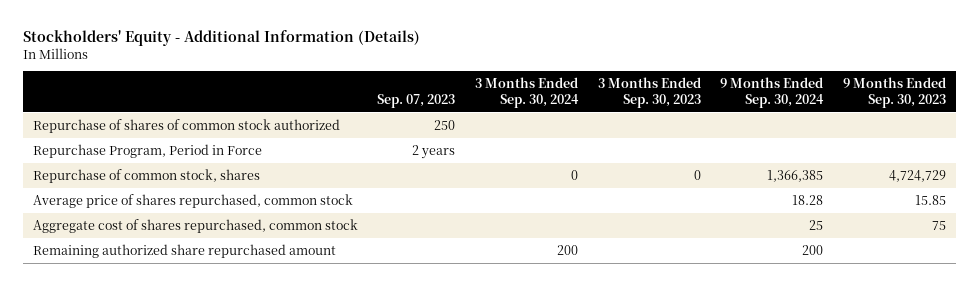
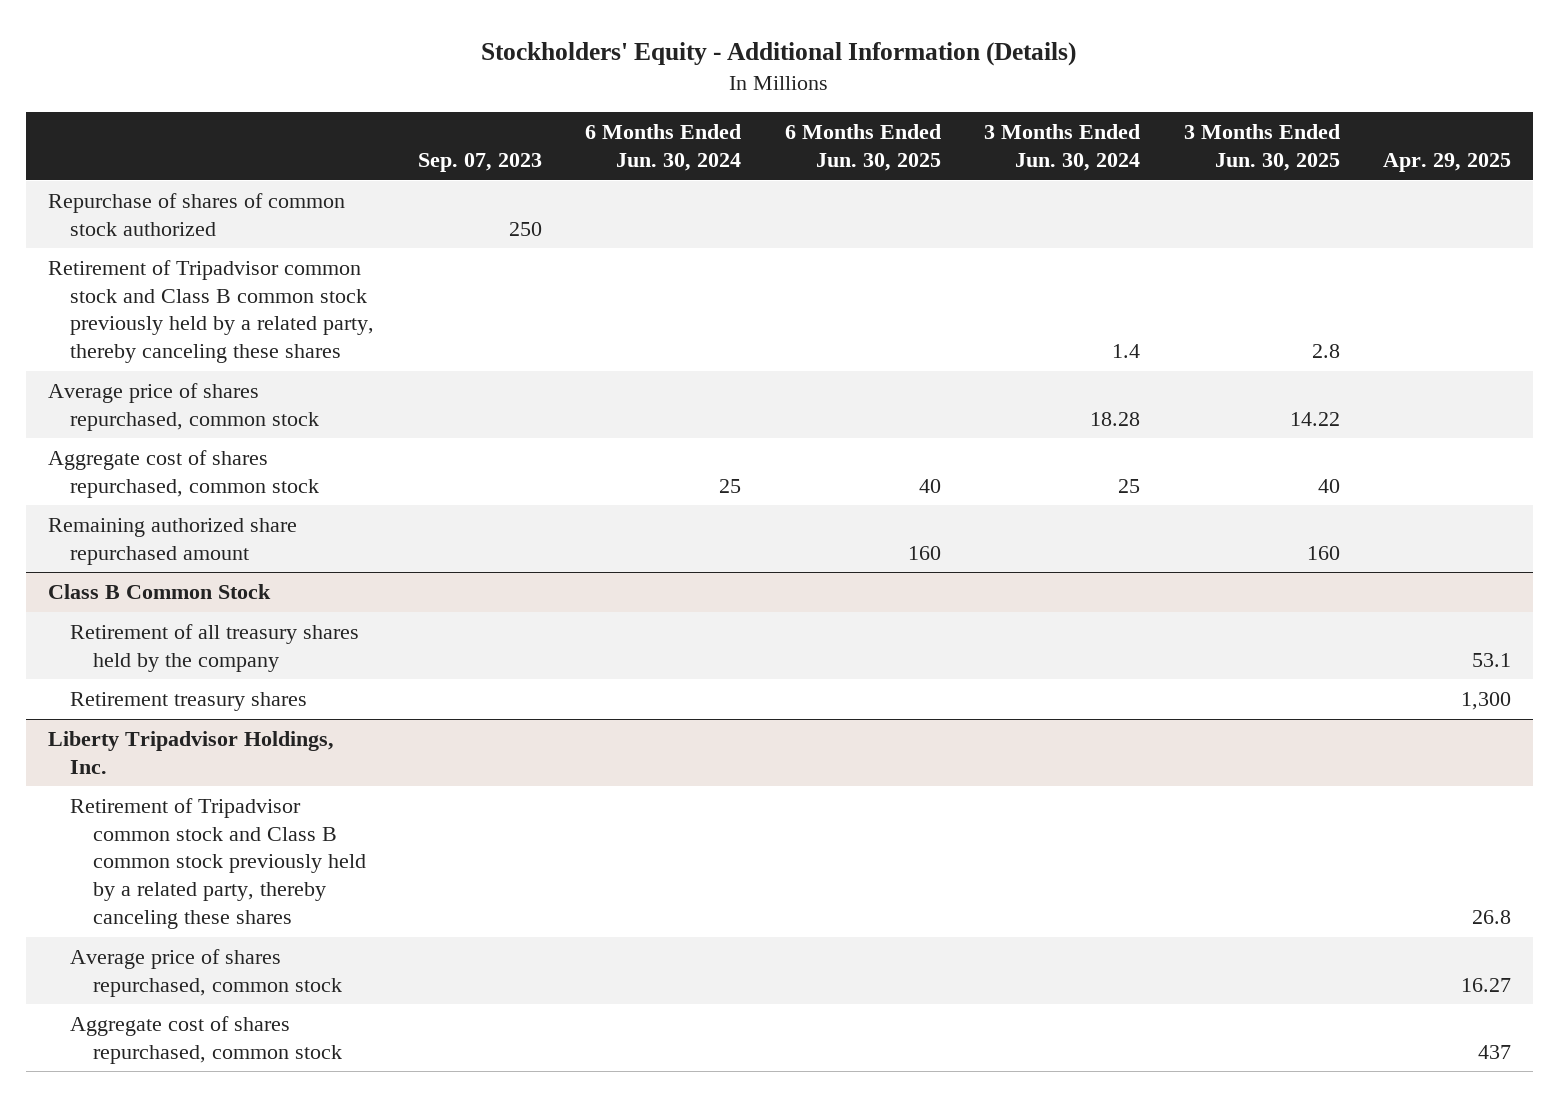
- | Sep. 07, 2023 | 3 Months Ended Sep. 30, 2024 | 3 Months Ended Sep. 30, 2023 | 9 Months Ended Sep. 30, 2024 | 9 Months Ended Sep. 30, 2023
+ | Sep. 07, 2023 | 6 Months Ended Jun. 30, 2024 | 6 Months Ended Jun. 30, 2025 | 3 Months Ended Jun. 30, 2024 | 3 Months Ended Jun. 30, 2025 | Apr. 29, 2025
- Repurchase Program, Period in Force | 2 years | | | |
- Repurchase of common stock, shares | | 0 | 0 | 1,366,385 | 4,724,729
+ Retirement of Tripadvisor common stock and Class B common stock previously held by a related party, thereby canceling these shares | | | | 1.4 | 2.8 |
+ Class B Common Stock
+ Retirement of all treasury shares held by the company | | | | | | 53.1
+ Retirement treasury shares | | | | | | 1,300
+ Liberty Tripadvisor Holdings, Inc.
+ Retirement of Tripadvisor common stock and Class B common stock previously held by a related party, thereby canceling these shares | | | | | | 26.8
+ Average price of shares repurchased, common stock | | | | | | 16.27
+ Aggregate cost of shares repurchased, common stock | | | | | | 437

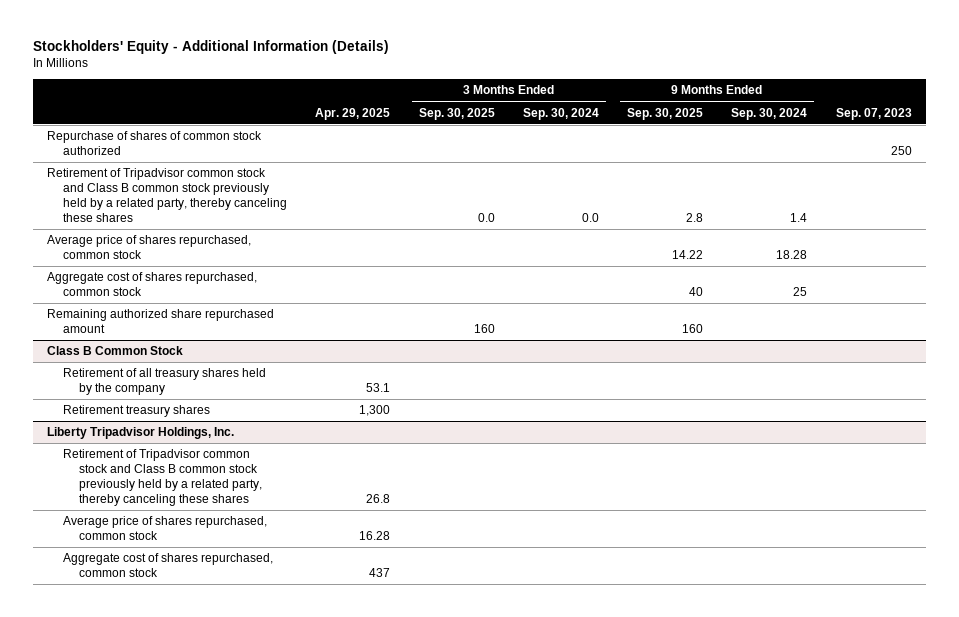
- | Sep. 07, 2023 | 6 Months Ended Jun. 30, 2024 | 6 Months Ended Jun. 30, 2025 | 3 Months Ended Jun. 30, 2024 | 3 Months Ended Jun. 30, 2025 | Apr. 29, 2025
+ | Apr. 29, 2025 | 3 Months Ended Sep. 30, 2025 | 3 Months Ended Sep. 30, 2024 | 9 Months Ended Sep. 30, 2025 | 9 Months Ended Sep. 30, 2024 | Sep. 07, 2023
@ Liberty Tripadvisor Holdings, Inc.
- Average price of shares repurchased, common stock | | | | | | 16.27
+ Average price of shares repurchased, common stock | 16.28 | | | | |

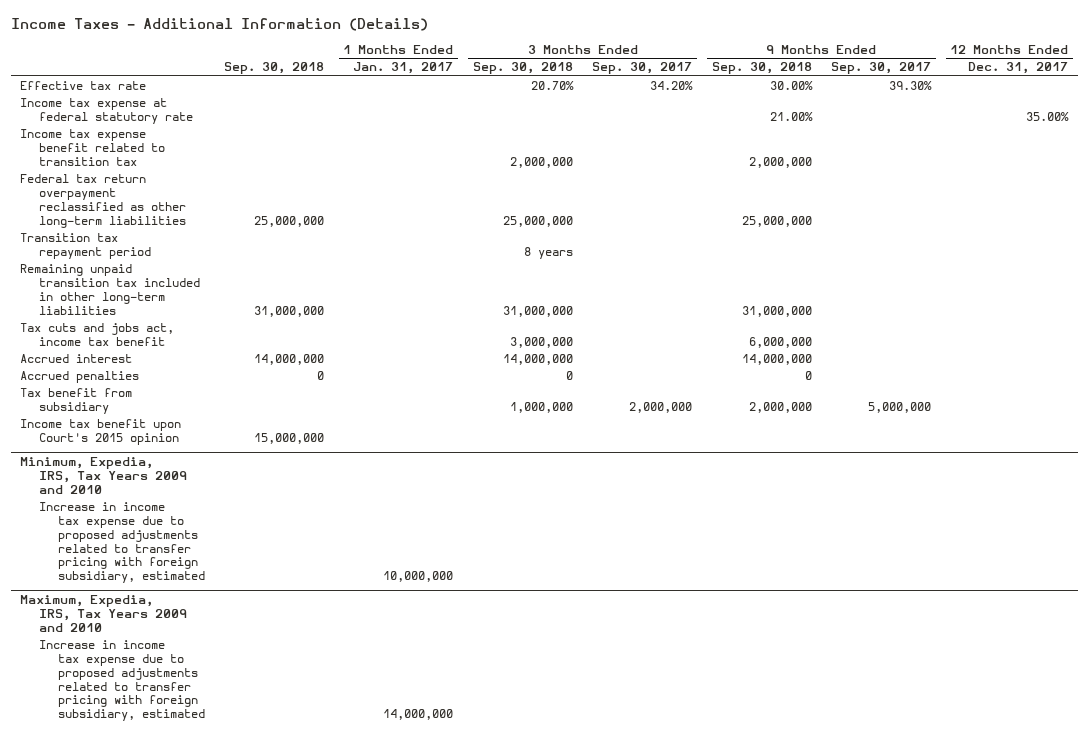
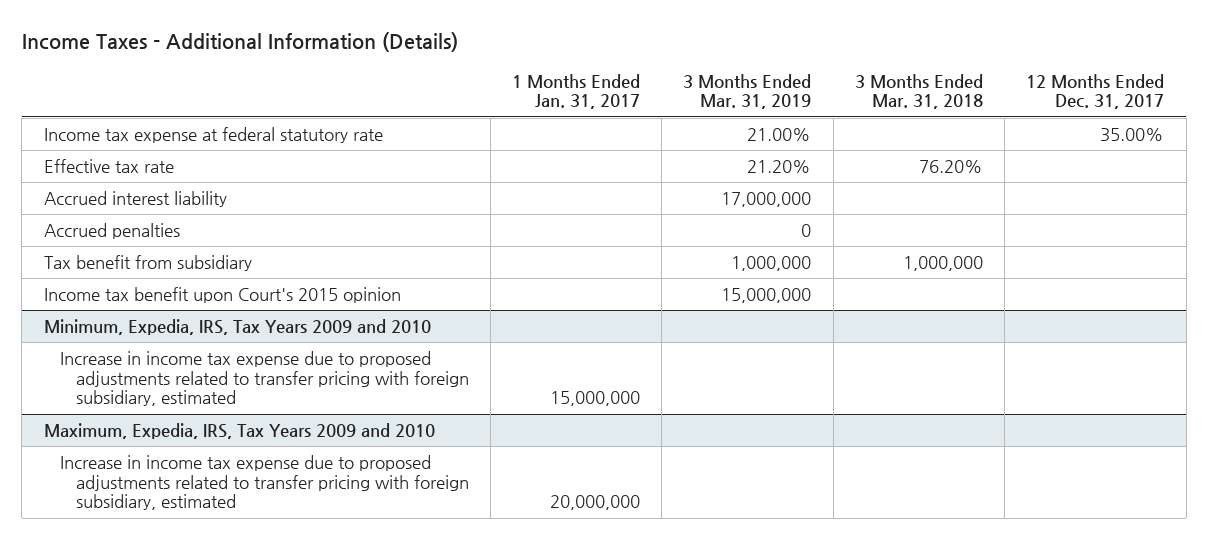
- | Sep. 30, 2018 | 1 Months Ended Jan. 31, 2017 | 3 Months Ended Sep. 30, 2018 | 3 Months Ended Sep. 30, 2017 | 9 Months Ended Sep. 30, 2018 | 9 Months Ended Sep. 30, 2017 | 12 Months Ended Dec. 31, 2017
+ | 1 Months Ended Jan. 31, 2017 | 3 Months Ended Mar. 31, 2019 | 3 Months Ended Mar. 31, 2018 | 12 Months Ended Dec. 31, 2017
- Income tax expense benefit related to transition tax | | | 2,000,000 | | 2,000,000 | |
- Federal tax return overpayment reclassified as other long-term liabilities | 25,000,000 | | 25,000,000 | | 25,000,000 | |
- Transition tax repayment period | | | 8 years | | | |
- Remaining unpaid transition tax included in other long-term liabilities | 31,000,000 | | 31,000,000 | | 31,000,000 | |
- Tax cuts and jobs act, income tax benefit | | | 3,000,000 | | 6,000,000 | |
- Accrued interest | 14,000,000 | | 14,000,000 | | 14,000,000 | |
moved down: Effective tax rate | | 21.20% | 76.20% |
+ Accrued interest liability | | 17,000,000 | |
@ Minimum, Expedia, IRS, Tax Years 2009 and 2010
- Increase in income tax expense due to proposed adjustments related to transfer pricing with foreign subsidiary, estimated | | 10,000,000 | | | | |
+ Increase in income tax expense due to proposed adjustments related to transfer pricing with foreign subsidiary, estimated | 15,000,000 | | |
@ Maximum, Expedia, IRS, Tax Years 2009 and 2010
- Increase in income tax expense due to proposed adjustments related to transfer pricing with foreign subsidiary, estimated | | 14,000,000 | | | | |
+ Increase in income tax expense due to proposed adjustments related to transfer pricing with foreign subsidiary, estimated | 20,000,000 | | |

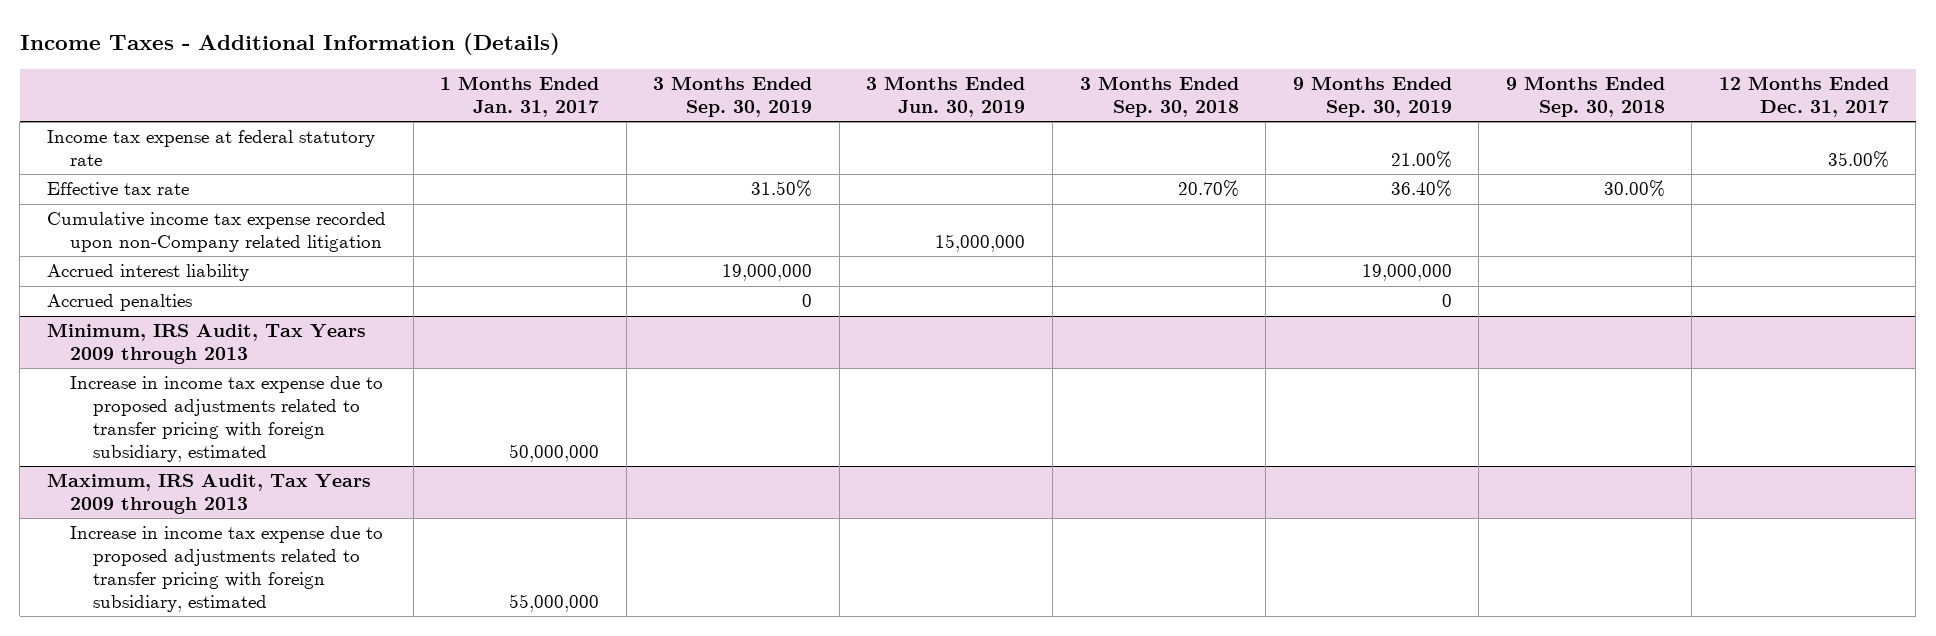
- | 1 Months Ended Jan. 31, 2017 | 3 Months Ended Mar. 31, 2019 | 3 Months Ended Mar. 31, 2018 | 12 Months Ended Dec. 31, 2017
+ | 1 Months Ended Jan. 31, 2017 | 3 Months Ended Sep. 30, 2019 | 3 Months Ended Jun. 30, 2019 | 3 Months Ended Sep. 30, 2018 | 9 Months Ended Sep. 30, 2019 | 9 Months Ended Sep. 30, 2018 | 12 Months Ended Dec. 31, 2017
+ Cumulative income tax expense recorded upon non-Company related litigation | | | 15,000,000 | | | |
- Tax benefit from subsidiary | | 1,000,000 | 1,000,000 |
- Income tax benefit upon Court's 2015 opinion | | 15,000,000 | |
- Minimum, Expedia, IRS, Tax Years 2009 and 2010
- Increase in income tax expense due to proposed adjustments related to transfer pricing with foreign subsidiary, estimated | 15,000,000 | | |
- Maximum, Expedia, IRS, Tax Years 2009 and 2010
- Increase in income tax expense due to proposed adjustments related to transfer pricing with foreign subsidiary, estimated | 20,000,000 | | |
+ Minimum, IRS Audit, Tax Years 2009 through 2013
+ Increase in income tax expense due to proposed adjustments related to transfer pricing with foreign subsidiary, estimated | 50,000,000 | | | | | |
+ Maximum, IRS Audit, Tax Years 2009 through 2013
+ Increase in income tax expense due to proposed adjustments related to transfer pricing with foreign subsidiary, estimated | 55,000,000 | | | | | |

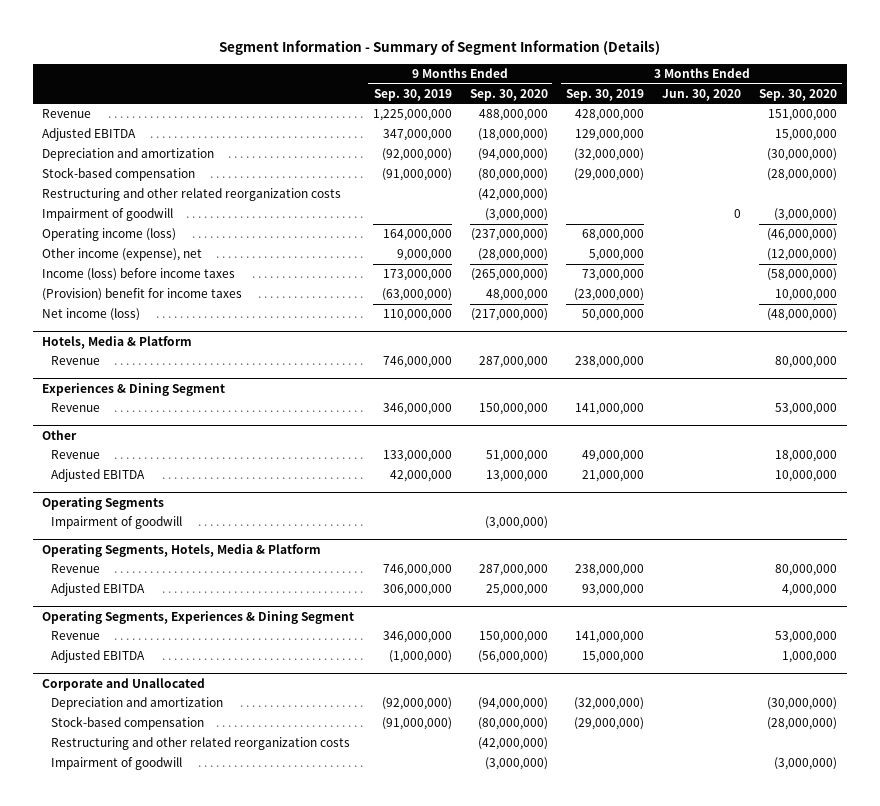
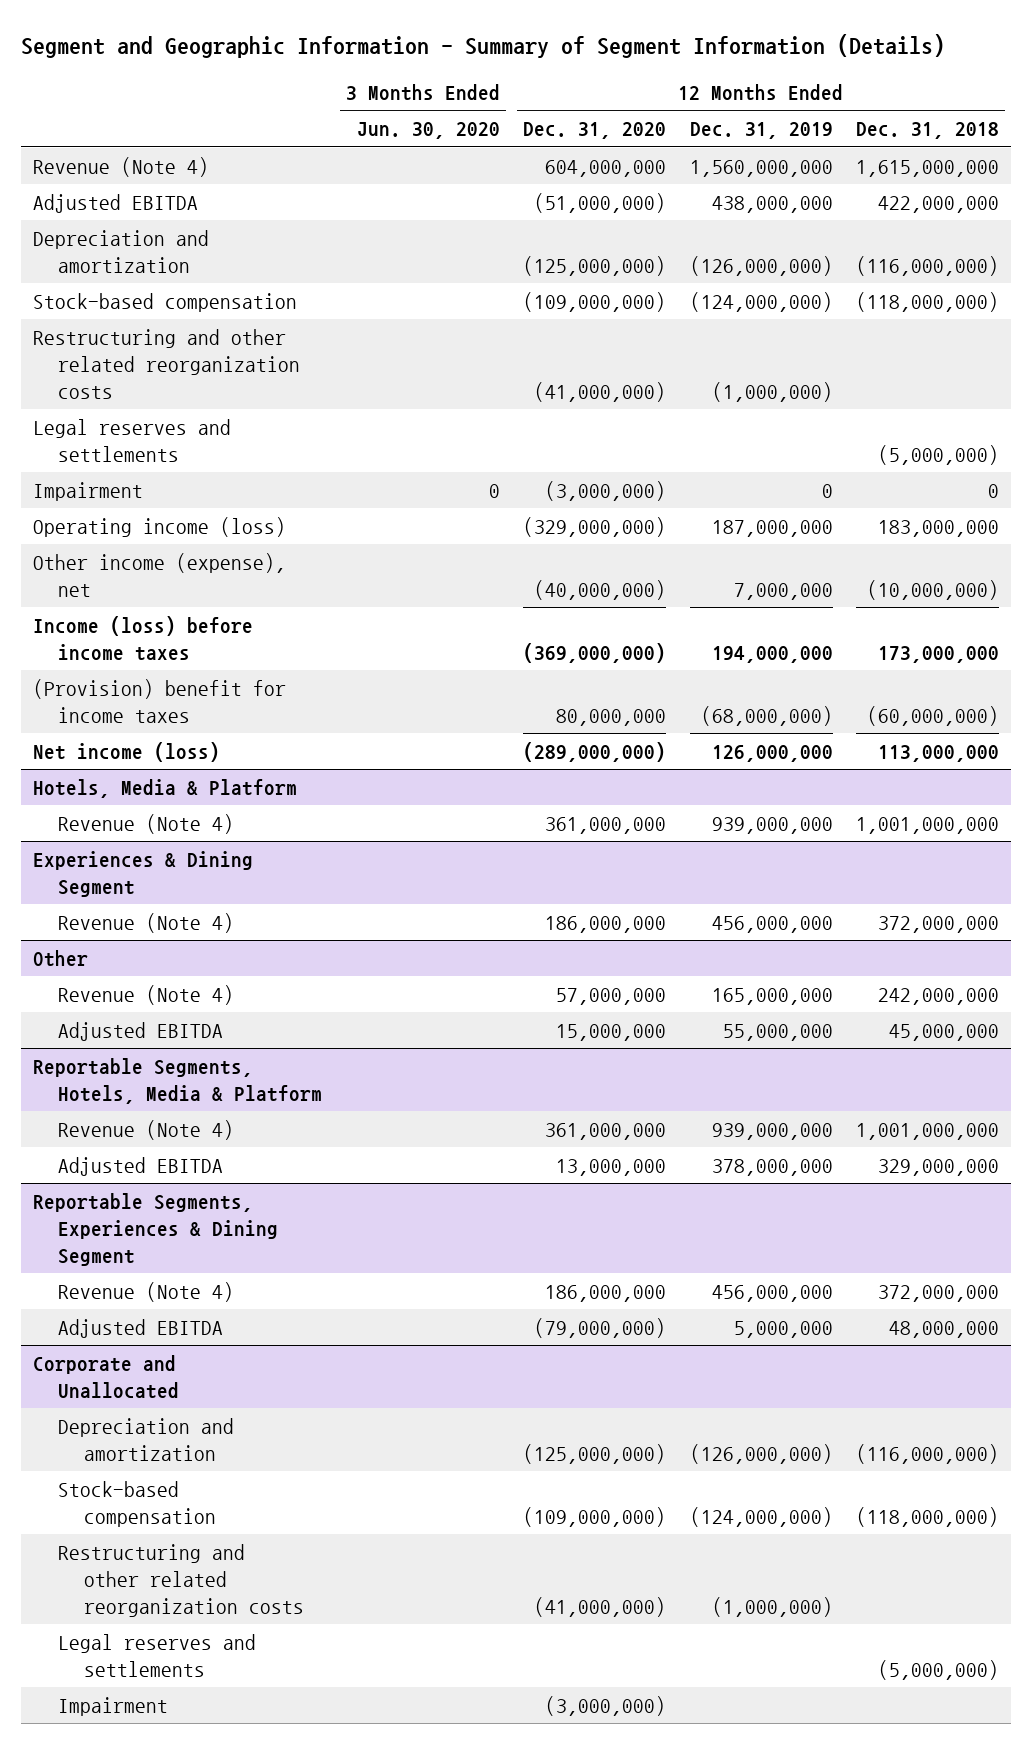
- Segment Information - Summary of Segment Information (Details)
+ Segment and Geographic Information - Summary of Segment Information (Details)
- | 9 Months Ended Sep. 30, 2019 | 9 Months Ended Sep. 30, 2020 | 3 Months Ended Sep. 30, 2019 | 3 Months Ended Jun. 30, 2020 | 3 Months Ended Sep. 30, 2020
+ | 3 Months Ended Jun. 30, 2020 | 12 Months Ended Dec. 31, 2020 | 12 Months Ended Dec. 31, 2019 | 12 Months Ended Dec. 31, 2018
- Revenue | 1,225,000,000 | 488,000,000 | 428,000,000 | | 151,000,000
+ Revenue (Note 4) | | 604,000,000 | 1,560,000,000 | 1,615,000,000
- Impairment of goodwill | | (3,000,000) | | 0 | (3,000,000)
+ Legal reserves and settlements | | | | (5,000,000)
+ Impairment | 0 | (3,000,000) | 0 | 0
@ Hotels, Media & Platform
- Revenue | 746,000,000 | 287,000,000 | 238,000,000 | | 80,000,000
+ Revenue (Note 4) | | 361,000,000 | 939,000,000 | 1,001,000,000
@ Experiences & Dining Segment
- Revenue | 346,000,000 | 150,000,000 | 141,000,000 | | 53,000,000
+ Revenue (Note 4) | | 186,000,000 | 456,000,000 | 372,000,000
@ Other
- Revenue | 133,000,000 | 51,000,000 | 49,000,000 | | 18,000,000
+ Revenue (Note 4) | | 57,000,000 | 165,000,000 | 242,000,000
- Operating Segments
- Impairment of goodwill | | (3,000,000) | | |
- Operating Segments, Hotels, Media & Platform
- Revenue | 746,000,000 | 287,000,000 | 238,000,000 | | 80,000,000
+ Reportable Segments, Hotels, Media & Platform
+ Revenue (Note 4) | | 361,000,000 | 939,000,000 | 1,001,000,000
- Operating Segments, Experiences & Dining Segment
- Revenue | 346,000,000 | 150,000,000 | 141,000,000 | | 53,000,000
+ Reportable Segments, Experiences & Dining Segment
+ Revenue (Note 4) | | 186,000,000 | 456,000,000 | 372,000,000
@ Corporate and Unallocated
- Impairment of goodwill | | (3,000,000) | | | (3,000,000)
+ Legal reserves and settlements | | | | (5,000,000)
+ Impairment | | (3,000,000) | |

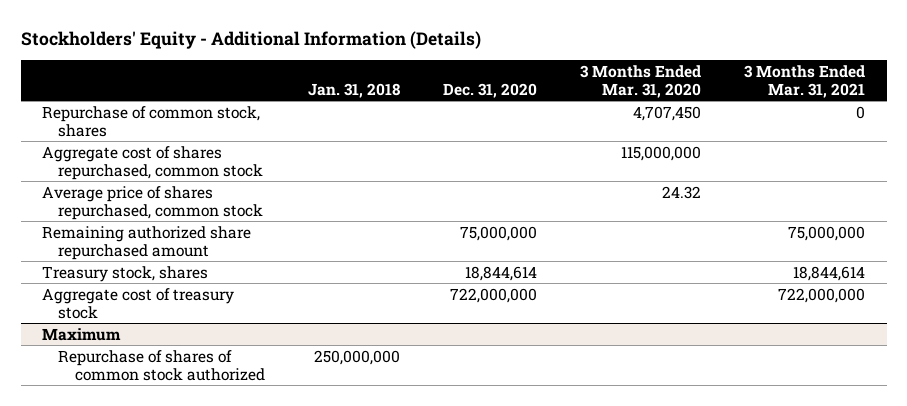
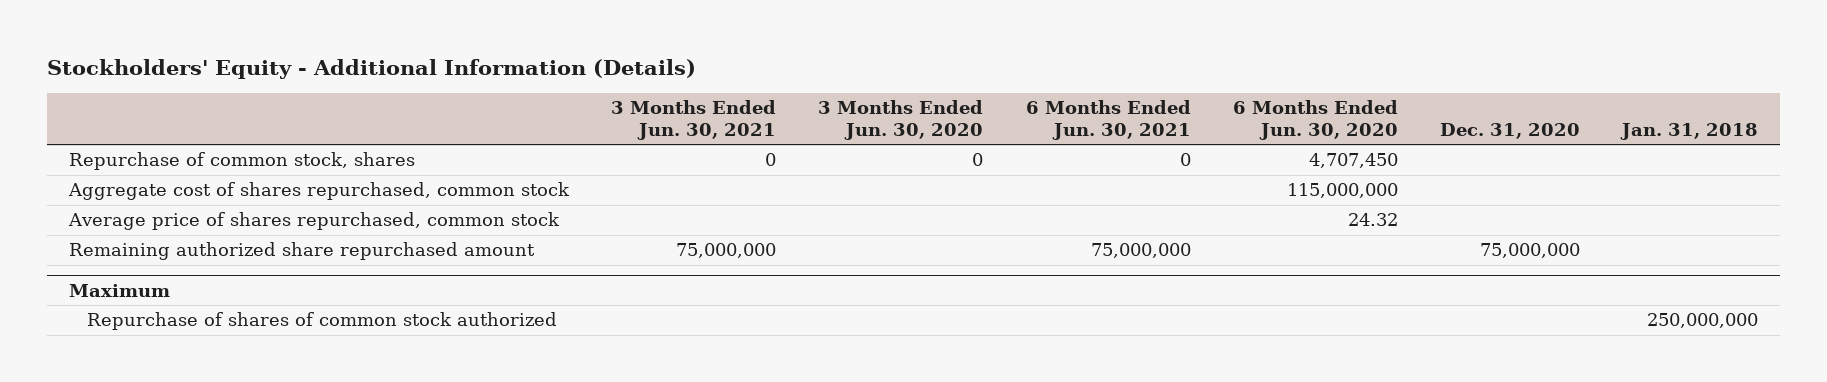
- | Jan. 31, 2018 | Dec. 31, 2020 | 3 Months Ended Mar. 31, 2020 | 3 Months Ended Mar. 31, 2021
+ | 3 Months Ended Jun. 30, 2021 | 3 Months Ended Jun. 30, 2020 | 6 Months Ended Jun. 30, 2021 | 6 Months Ended Jun. 30, 2020 | Dec. 31, 2020 | Jan. 31, 2018
- Treasury stock, shares | | 18,844,614 | | 18,844,614
- Aggregate cost of treasury stock | | 722,000,000 | | 722,000,000

